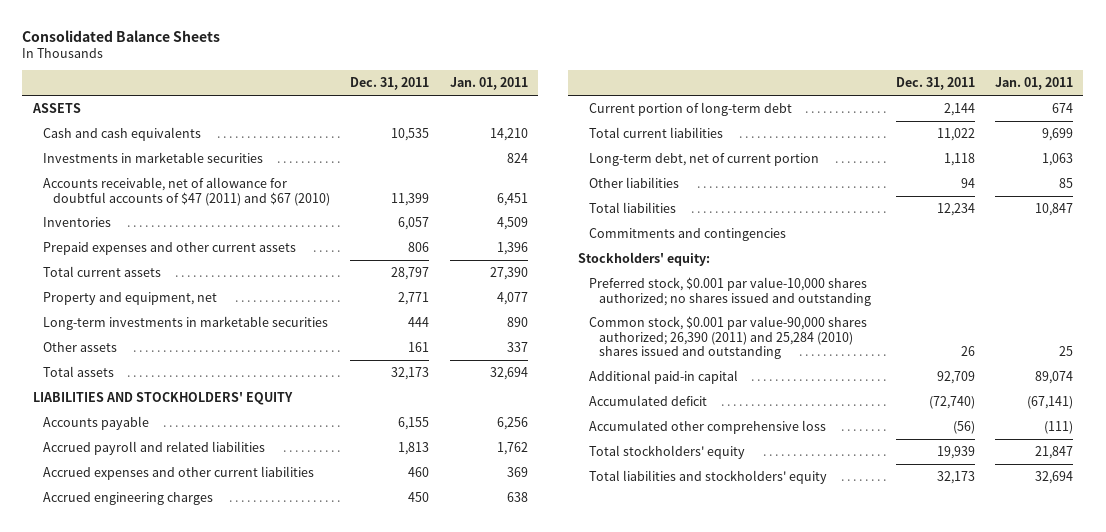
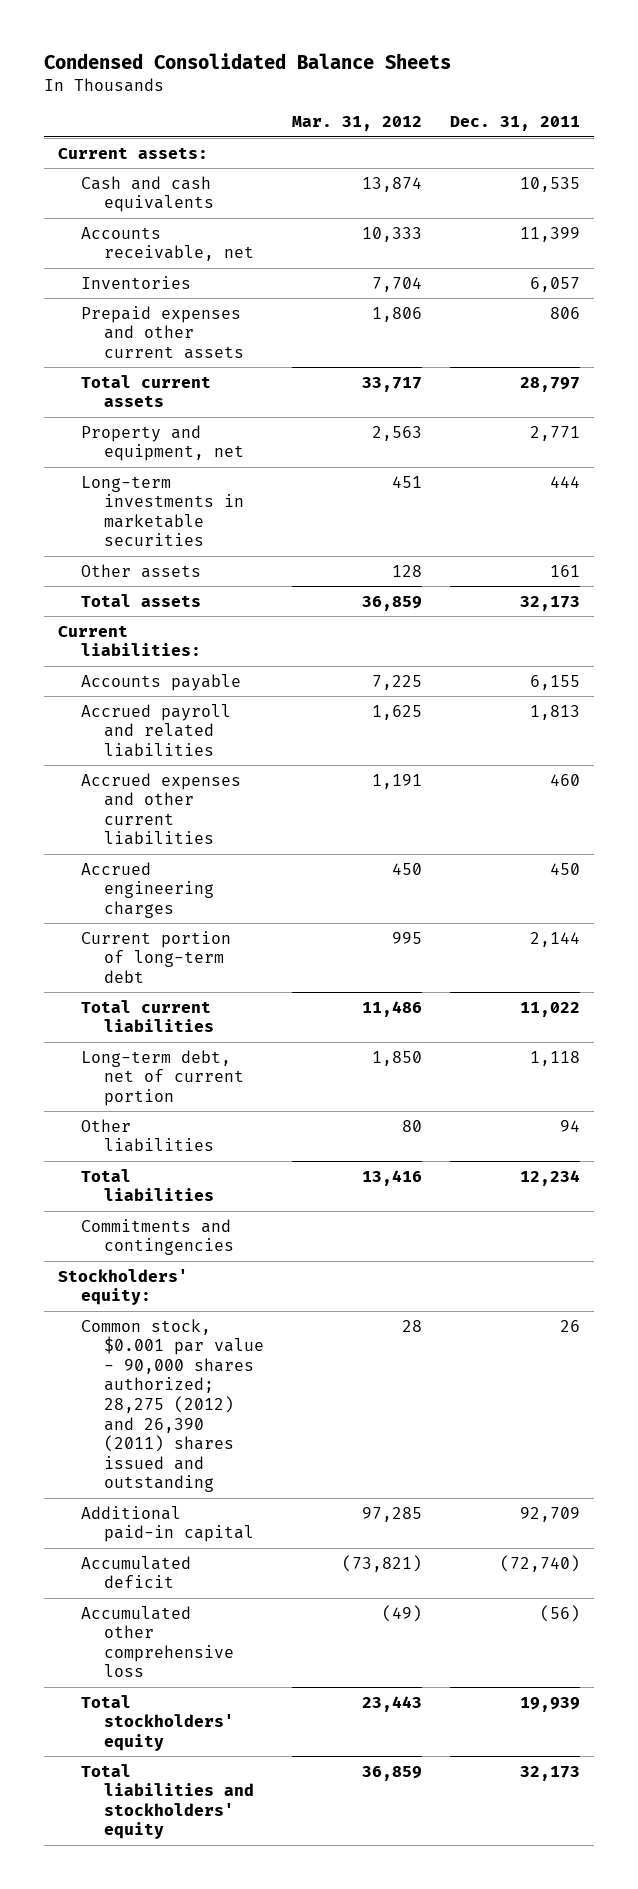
- Consolidated Balance Sheets
+ Condensed Consolidated Balance Sheets
- | Dec. 31, 2011 | Jan. 01, 2011
+ | Mar. 31, 2012 | Dec. 31, 2011
- ASSETS
+ Current assets:
- Investments in marketable securities | | 824
- Accounts receivable, net of allowance for doubtful accounts of $47 (2011) and $67 (2010) | 11,399 | 6,451
+ Accounts receivable, net | 10,333 | 11,399
- LIABILITIES AND STOCKHOLDERS' EQUITY
+ Current liabilities:
- Preferred stock, $0.001 par value-10,000 shares authorized; no shares issued and outstanding
- Common stock, $0.001 par value-90,000 shares authorized; 26,390 (2011) and 25,284 (2010) shares issued and outstanding | 26 | 25
+ Common stock, $0.001 par value - 90,000 shares authorized; 28,275 (2012) and 26,390 (2011) shares issued and outstanding | 28 | 26

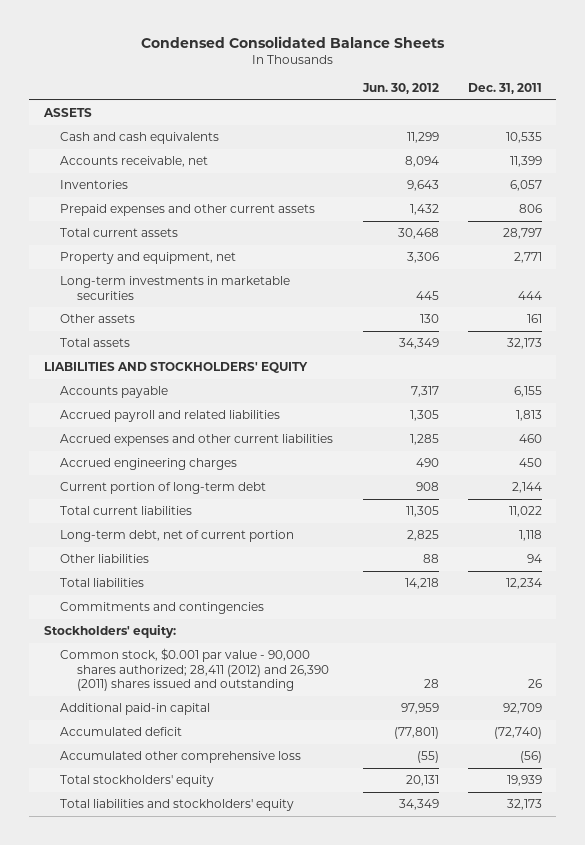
- | Mar. 31, 2012 | Dec. 31, 2011
+ | Jun. 30, 2012 | Dec. 31, 2011
- Current assets:
+ ASSETS
- Current liabilities:
+ LIABILITIES AND STOCKHOLDERS' EQUITY
- Common stock, $0.001 par value - 90,000 shares authorized; 28,275 (2012) and 26,390 (2011) shares issued and outstanding | 28 | 26
+ Common stock, $0.001 par value - 90,000 shares authorized; 28,411 (2012) and 26,390 (2011) shares issued and outstanding | 28 | 26

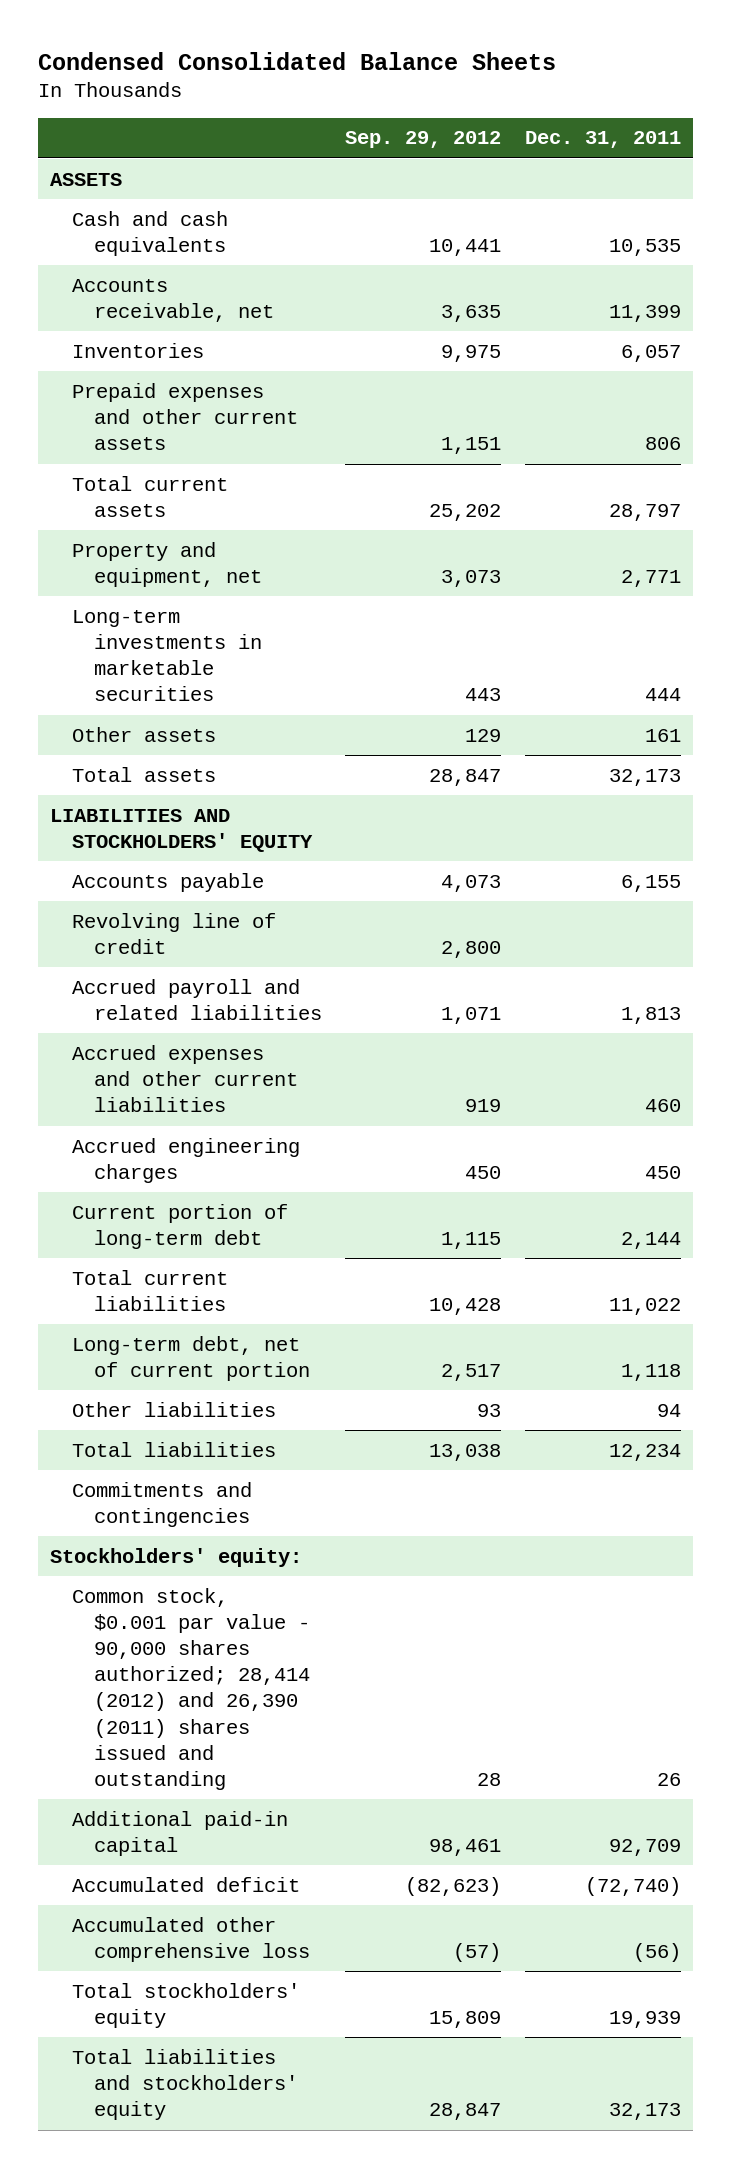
- | Jun. 30, 2012 | Dec. 31, 2011
+ | Sep. 29, 2012 | Dec. 31, 2011
+ Revolving line of credit | 2,800 |
- Common stock, $0.001 par value - 90,000 shares authorized; 28,411 (2012) and 26,390 (2011) shares issued and outstanding | 28 | 26
+ Common stock, $0.001 par value - 90,000 shares authorized; 28,414 (2012) and 26,390 (2011) shares issued and outstanding | 28 | 26

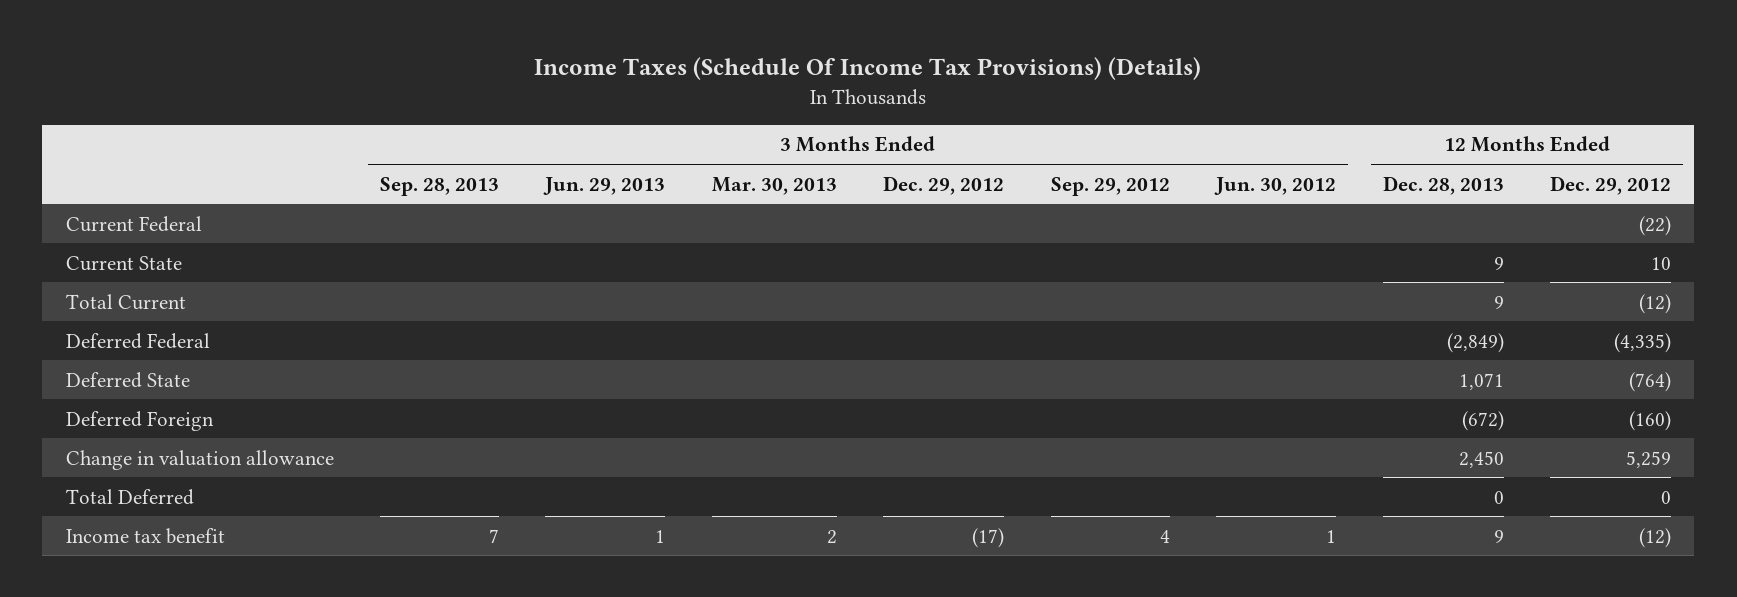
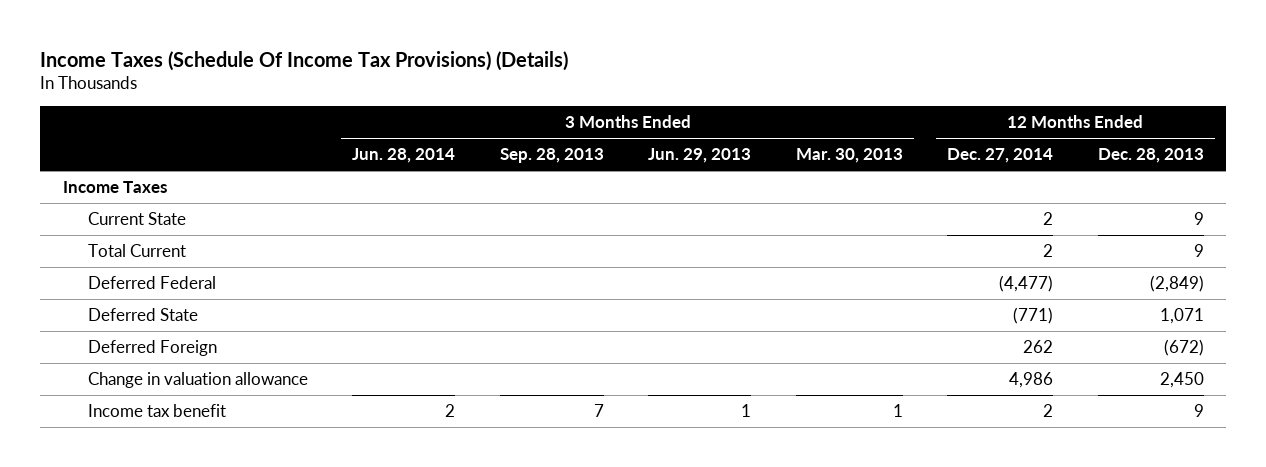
- | 3 Months Ended Sep. 28, 2013 | 3 Months Ended Jun. 29, 2013 | 3 Months Ended Mar. 30, 2013 | 3 Months Ended Dec. 29, 2012 | 3 Months Ended Sep. 29, 2012 | 3 Months Ended Jun. 30, 2012 | 12 Months Ended Dec. 28, 2013 | 12 Months Ended Dec. 29, 2012
+ | 3 Months Ended Jun. 28, 2014 | 3 Months Ended Sep. 28, 2013 | 3 Months Ended Jun. 29, 2013 | 3 Months Ended Mar. 30, 2013 | 12 Months Ended Dec. 27, 2014 | 12 Months Ended Dec. 28, 2013
- Current Federal | | | | | | | | (22)
+ Income Taxes
- Total Deferred | | | | | | | 0 | 0
- Income tax benefit | 7 | 1 | 2 | (17) | 4 | 1 | 9 | (12)
+ Income tax benefit | 2 | 7 | 1 | 1 | 2 | 9

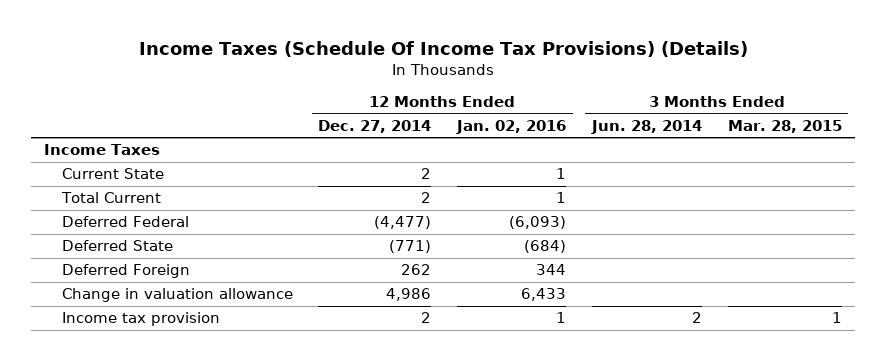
- | 3 Months Ended Jun. 28, 2014 | 3 Months Ended Sep. 28, 2013 | 3 Months Ended Jun. 29, 2013 | 3 Months Ended Mar. 30, 2013 | 12 Months Ended Dec. 27, 2014 | 12 Months Ended Dec. 28, 2013
+ | 12 Months Ended Dec. 27, 2014 | 12 Months Ended Jan. 02, 2016 | 3 Months Ended Jun. 28, 2014 | 3 Months Ended Mar. 28, 2015
- Income tax benefit | 2 | 7 | 1 | 1 | 2 | 9
+ Income tax provision | 2 | 1 | 2 | 1

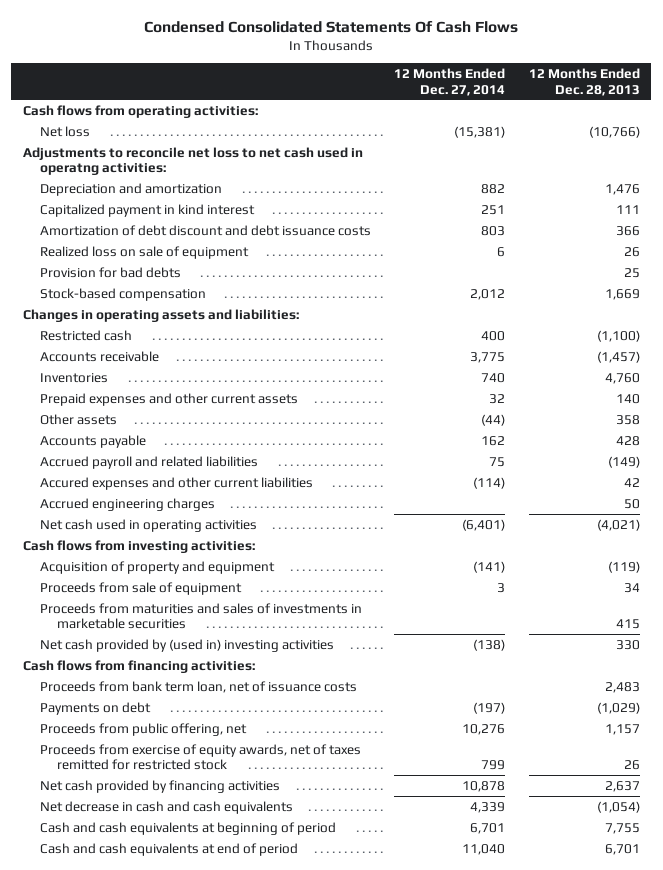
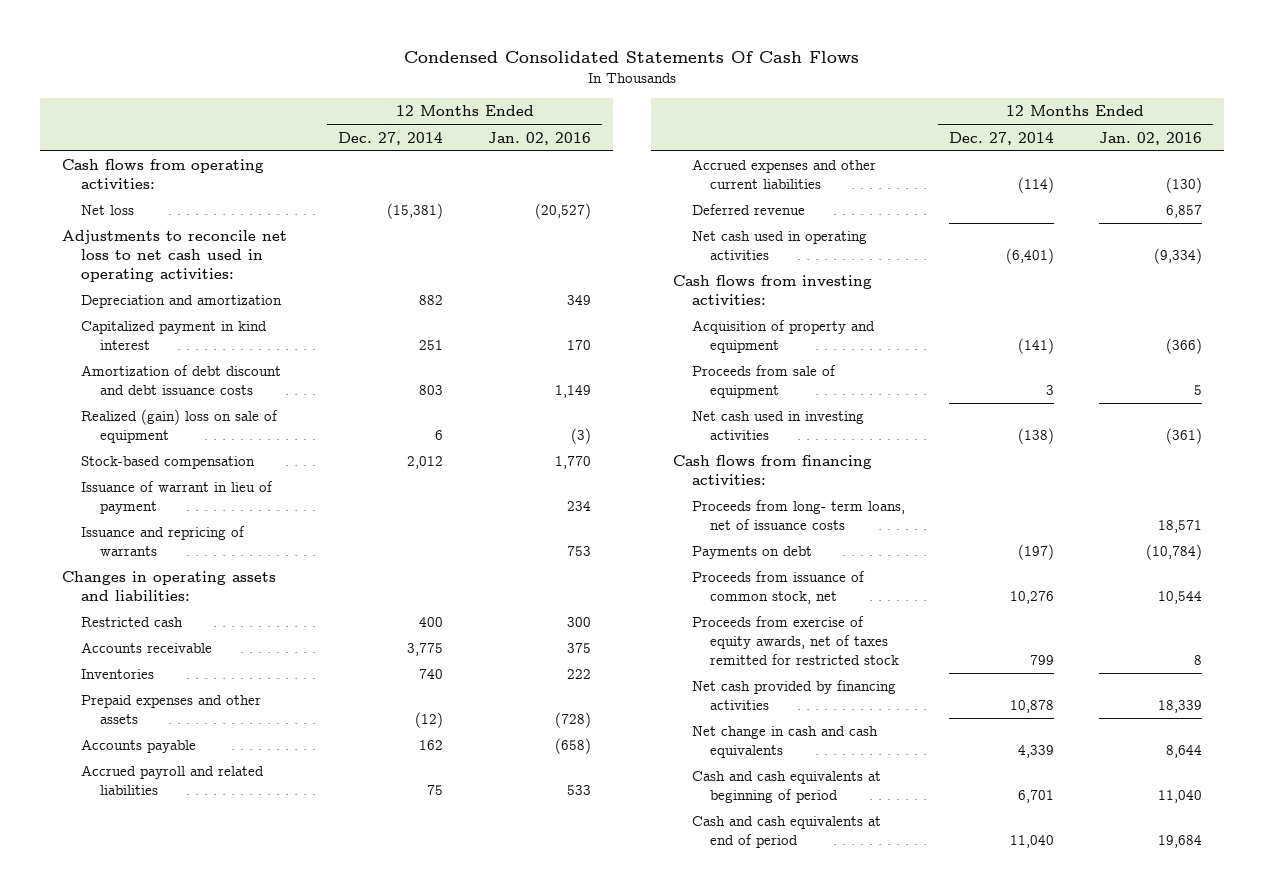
- | 12 Months Ended Dec. 27, 2014 | 12 Months Ended Dec. 28, 2013
+ | 12 Months Ended Dec. 27, 2014 | 12 Months Ended Jan. 02, 2016
- Adjustments to reconcile net loss to net cash used in operatng activities:
+ Adjustments to reconcile net loss to net cash used in operating activities:
- Realized loss on sale of equipment | 6 | 26
- Provision for bad debts | | 25
+ Realized (gain) loss on sale of equipment | 6 | (3)
+ Issuance of warrant in lieu of payment | | 234
+ Issuance and repricing of warrants | | 753
- Prepaid expenses and other current assets | 32 | 140
- Other assets | (44) | 358
+ Prepaid expenses and other assets | (12) | (728)
- Accured expenses and other current liabilities | (114) | 42
- Accrued engineering charges | | 50
+ Accrued expenses and other current liabilities | (114) | (130)
+ Deferred revenue | | 6,857
- Proceeds from maturities and sales of investments in marketable securities | | 415
- Net cash provided by (used in) investing activities | (138) | 330
+ Net cash used in investing activities | (138) | (361)
- Proceeds from bank term loan, net of issuance costs | | 2,483
+ Proceeds from long- term loans, net of issuance costs | | 18,571
- Proceeds from public offering, net | 10,276 | 1,157
+ Proceeds from issuance of common stock, net | 10,276 | 10,544
- Net decrease in cash and cash equivalents | 4,339 | (1,054)
+ Net change in cash and cash equivalents | 4,339 | 8,644

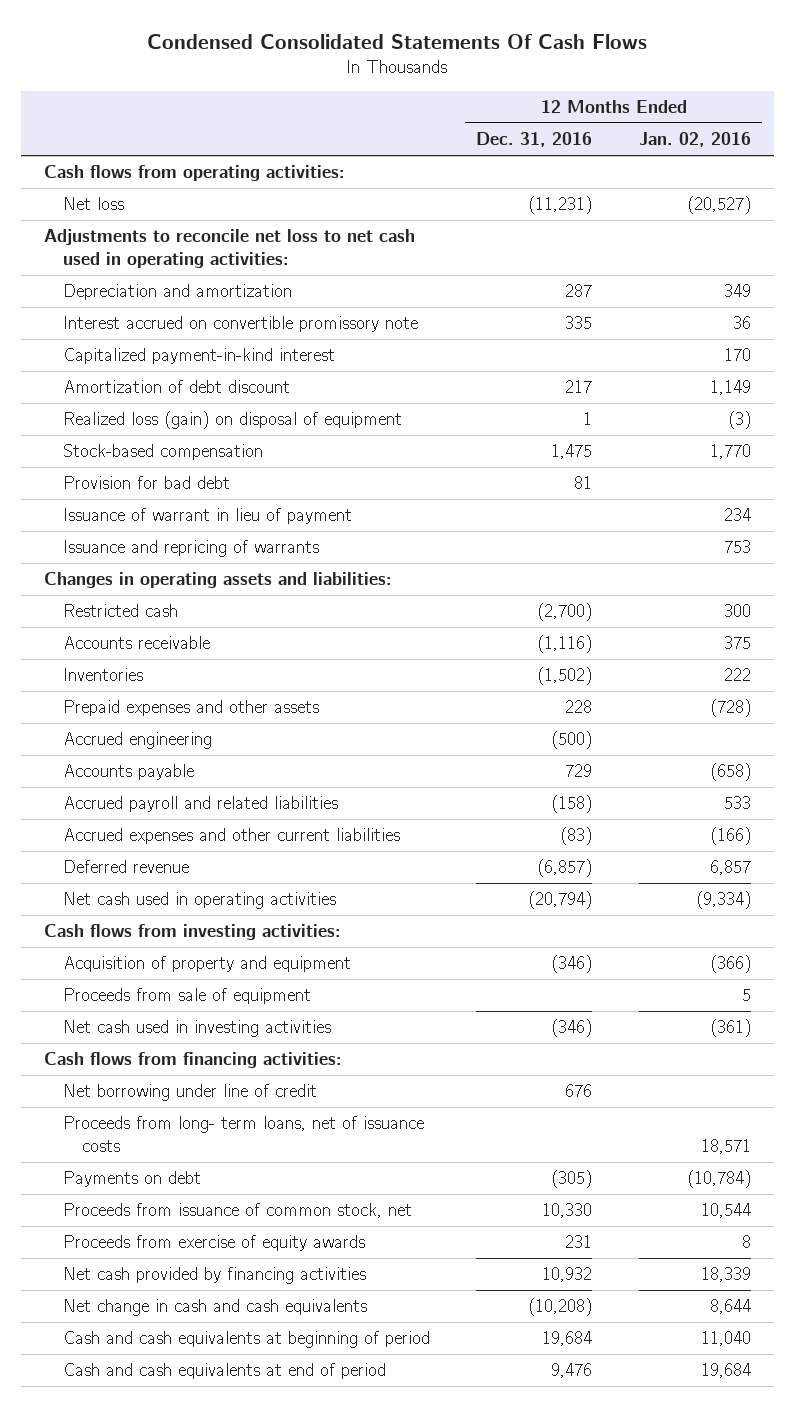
- | 12 Months Ended Dec. 27, 2014 | 12 Months Ended Jan. 02, 2016
+ | 12 Months Ended Dec. 31, 2016 | 12 Months Ended Jan. 02, 2016
- Capitalized payment in kind interest | 251 | 170
- Amortization of debt discount and debt issuance costs | 803 | 1,149
- Realized (gain) loss on sale of equipment | 6 | (3)
+ Interest accrued on convertible promissory note | 335 | 36
+ Capitalized payment-in-kind interest | | 170
+ Amortization of debt discount | 217 | 1,149
+ Realized loss (gain) on disposal of equipment | 1 | (3)
+ Provision for bad debt | 81 |
+ Accrued engineering | (500) |
- Accrued expenses and other current liabilities | (114) | (130)
+ Accrued expenses and other current liabilities | (83) | (166)
+ Net borrowing under line of credit | 676 |
- Proceeds from exercise of equity awards, net of taxes remitted for restricted stock | 799 | 8
+ Proceeds from exercise of equity awards | 231 | 8

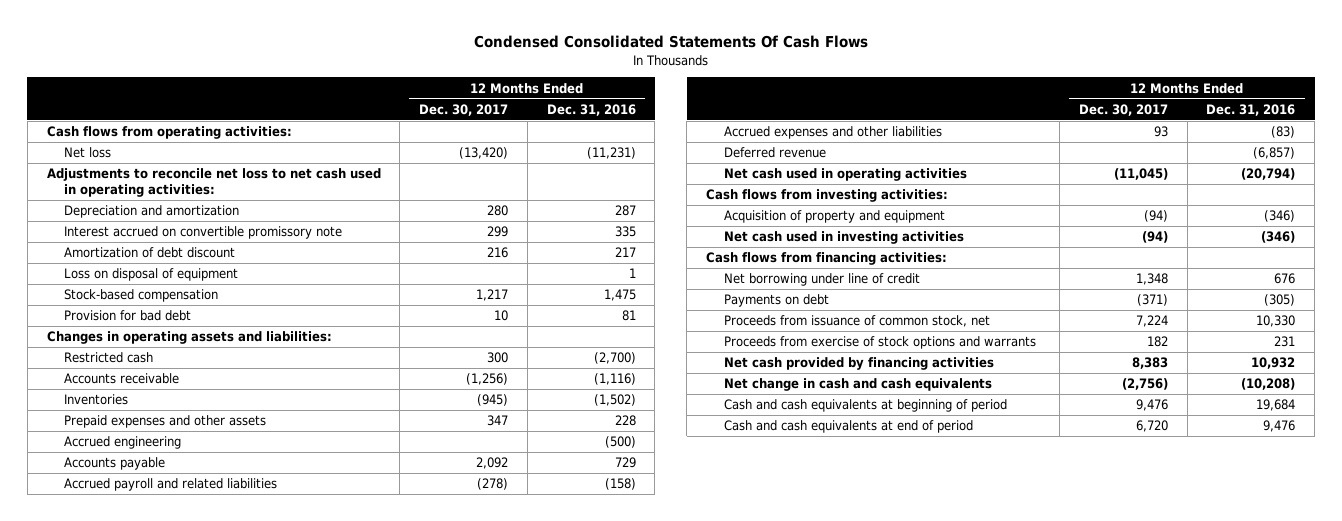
- | 12 Months Ended Dec. 31, 2016 | 12 Months Ended Jan. 02, 2016
+ | 12 Months Ended Dec. 30, 2017 | 12 Months Ended Dec. 31, 2016
- Capitalized payment-in-kind interest | | 170
- Realized loss (gain) on disposal of equipment | 1 | (3)
+ Loss on disposal of equipment | | 1
- Issuance of warrant in lieu of payment | | 234
- Issuance and repricing of warrants | | 753
- Accrued expenses and other current liabilities | (83) | (166)
+ Accrued expenses and other liabilities | 93 | (83)
- Proceeds from sale of equipment | | 5
- Proceeds from long- term loans, net of issuance costs | | 18,571
- Proceeds from exercise of equity awards | 231 | 8
+ Proceeds from exercise of stock options and warrants | 182 | 231

